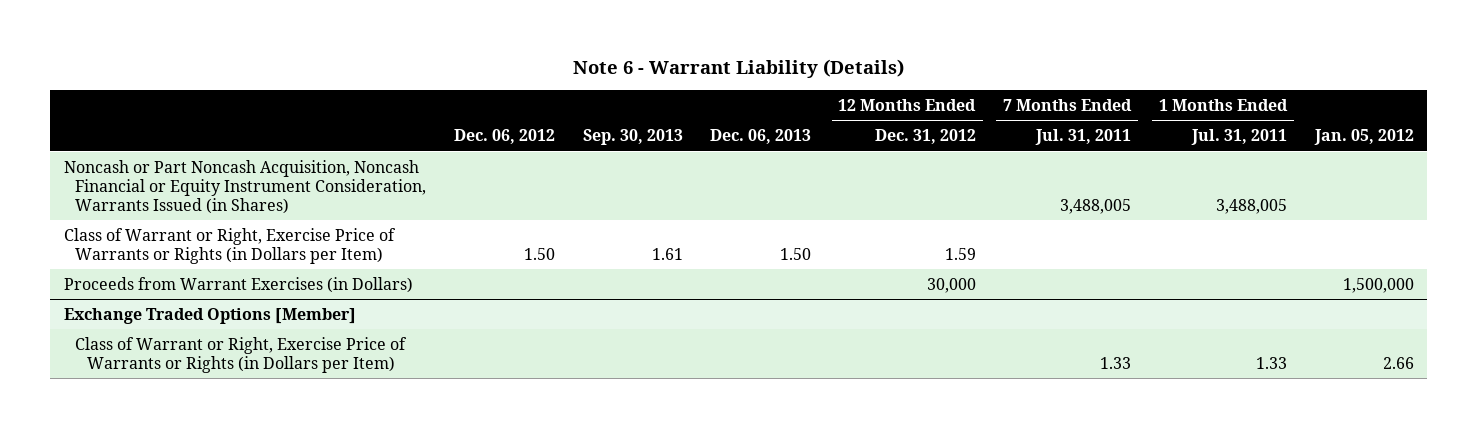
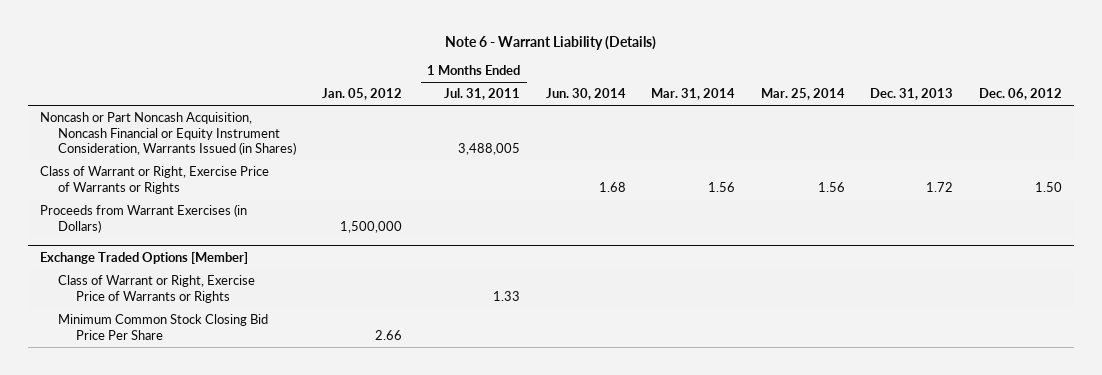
- | Dec. 06, 2012 | Sep. 30, 2013 | Dec. 06, 2013 | 12 Months Ended Dec. 31, 2012 | 7 Months Ended Jul. 31, 2011 | 1 Months Ended Jul. 31, 2011 | Jan. 05, 2012
+ | Jan. 05, 2012 | 1 Months Ended Jul. 31, 2011 | Jun. 30, 2014 | Mar. 31, 2014 | Mar. 25, 2014 | Dec. 31, 2013 | Dec. 06, 2012
- Class of Warrant or Right, Exercise Price of Warrants or Rights (in Dollars per Item) | 1.50 | 1.61 | 1.50 | 1.59 | | |
+ Class of Warrant or Right, Exercise Price of Warrants or Rights | | | 1.68 | 1.56 | 1.56 | 1.72 | 1.50
@ Exchange Traded Options [Member]
- Class of Warrant or Right, Exercise Price of Warrants or Rights (in Dollars per Item) | | | | | 1.33 | 1.33 | 2.66
+ Class of Warrant or Right, Exercise Price of Warrants or Rights | | 1.33 | | | | |
+ Minimum Common Stock Closing Bid Price Per Share | 2.66 | | | | | |

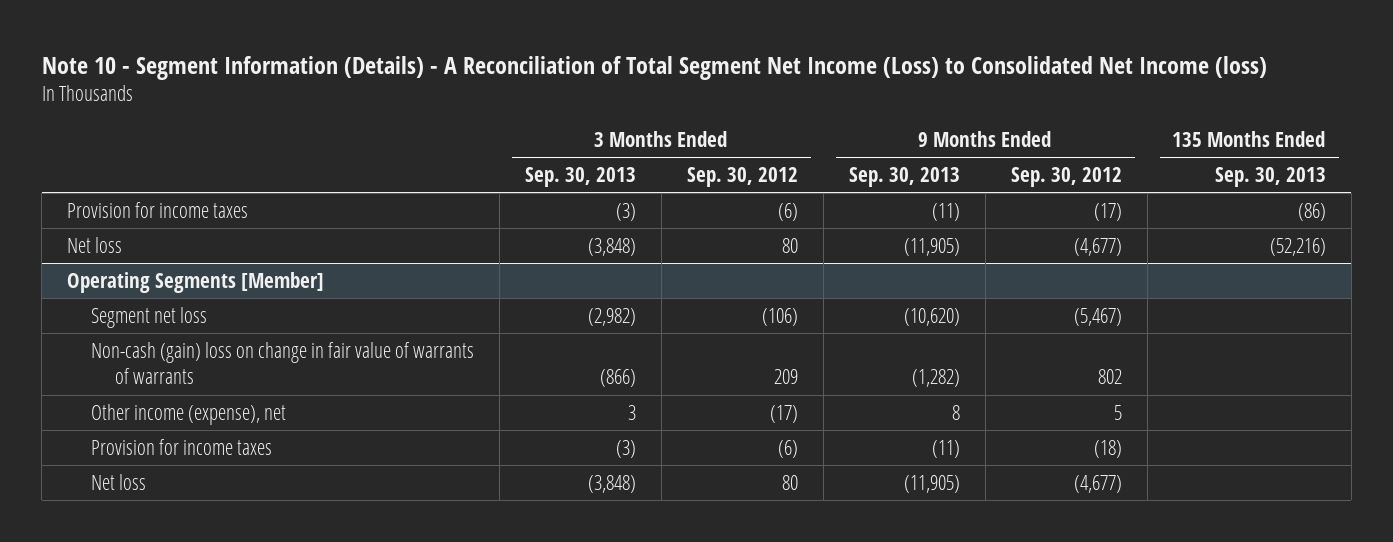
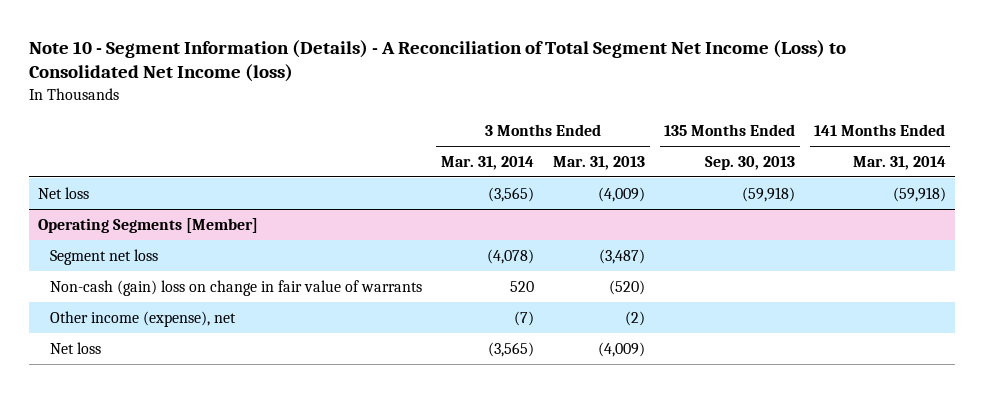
- | 3 Months Ended Sep. 30, 2013 | 3 Months Ended Sep. 30, 2012 | 9 Months Ended Sep. 30, 2013 | 9 Months Ended Sep. 30, 2012 | 135 Months Ended Sep. 30, 2013
+ | 3 Months Ended Mar. 31, 2014 | 3 Months Ended Mar. 31, 2013 | 135 Months Ended Sep. 30, 2013 | 141 Months Ended Mar. 31, 2014
- Provision for income taxes | (3) | (6) | (11) | (17) | (86)
- Net loss | (3,848) | 80 | (11,905) | (4,677) | (52,216)
+ Net loss | (3,565) | (4,009) | (59,918) | (59,918)
@ Operating Segments [Member]
- Non-cash (gain) loss on change in fair value of warrants of warrants | (866) | 209 | (1,282) | 802 |
+ Non-cash (gain) loss on change in fair value of warrants | 520 | (520) | |
- Provision for income taxes | (3) | (6) | (11) | (18) |

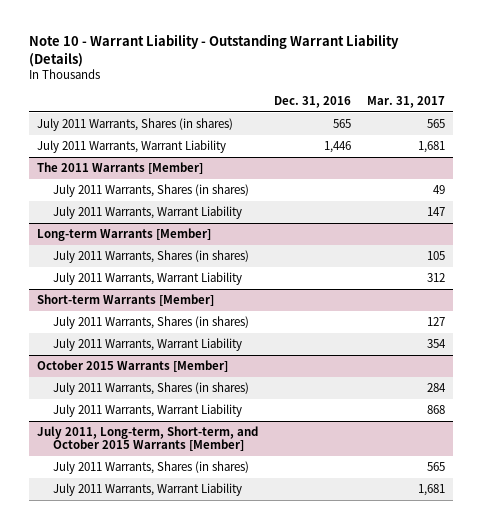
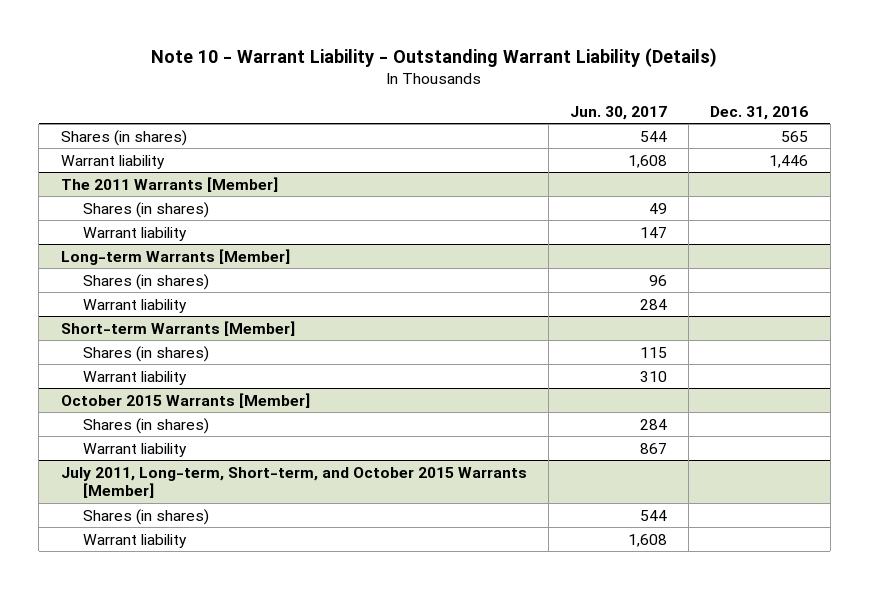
- | Dec. 31, 2016 | Mar. 31, 2017
+ | Jun. 30, 2017 | Dec. 31, 2016
- July 2011 Warrants, Shares (in shares) | 565 | 565
- July 2011 Warrants, Warrant Liability | 1,446 | 1,681
+ Shares (in shares) | 544 | 565
+ Warrant liability | 1,608 | 1,446
@ The 2011 Warrants [Member]
- July 2011 Warrants, Shares (in shares) | | 49
- July 2011 Warrants, Warrant Liability | | 147
+ Shares (in shares) | 49 |
+ Warrant liability | 147 |
@ Long-term Warrants [Member]
- July 2011 Warrants, Shares (in shares) | | 105
- July 2011 Warrants, Warrant Liability | | 312
+ Shares (in shares) | 96 |
+ Warrant liability | 284 |
@ Short-term Warrants [Member]
- July 2011 Warrants, Shares (in shares) | | 127
- July 2011 Warrants, Warrant Liability | | 354
+ Shares (in shares) | 115 |
+ Warrant liability | 310 |
@ October 2015 Warrants [Member]
- July 2011 Warrants, Shares (in shares) | | 284
- July 2011 Warrants, Warrant Liability | | 868
+ Shares (in shares) | 284 |
+ Warrant liability | 867 |
@ July 2011, Long-term, Short-term, and October 2015 Warrants [Member]
- July 2011 Warrants, Shares (in shares) | | 565
- July 2011 Warrants, Warrant Liability | | 1,681
+ Shares (in shares) | 544 |
+ Warrant liability | 1,608 |

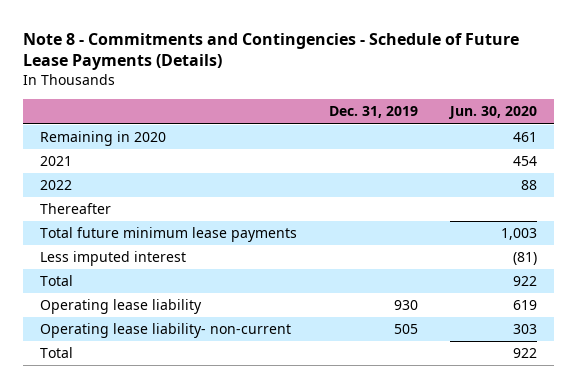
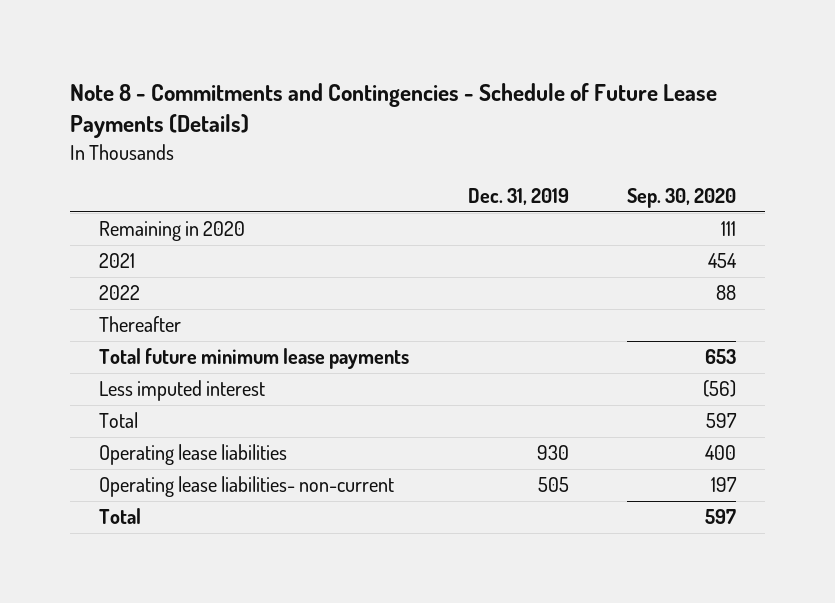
- | Dec. 31, 2019 | Jun. 30, 2020
+ | Dec. 31, 2019 | Sep. 30, 2020
- Operating lease liability | 930 | 619
- Operating lease liability- non-current | 505 | 303
+ Operating lease liabilities | 930 | 400
+ Operating lease liabilities- non-current | 505 | 197

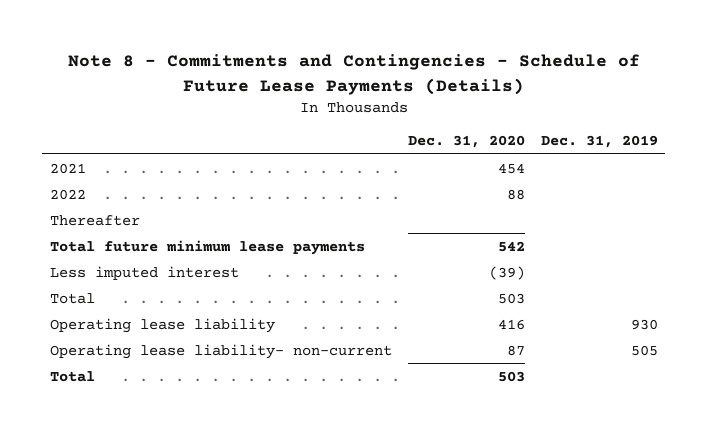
- | Dec. 31, 2019 | Sep. 30, 2020
+ | Dec. 31, 2020 | Dec. 31, 2019
- Remaining in 2020 | | 111
- Operating lease liabilities | 930 | 400
- Operating lease liabilities- non-current | 505 | 197
+ Operating lease liability | 416 | 930
+ Operating lease liability- non-current | 87 | 505

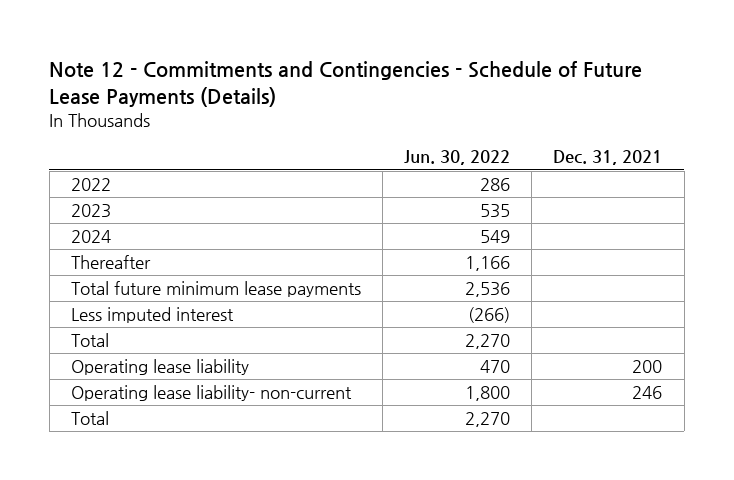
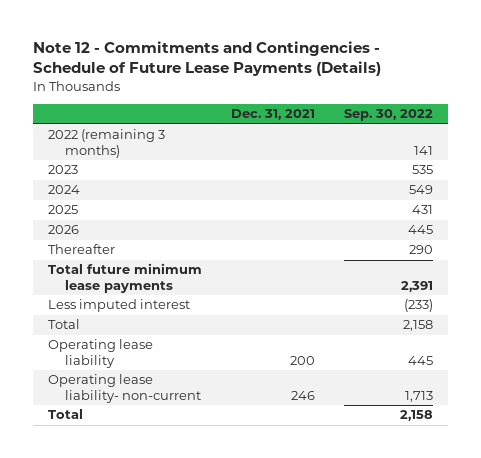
- | Jun. 30, 2022 | Dec. 31, 2021
+ | Dec. 31, 2021 | Sep. 30, 2022
- 2022 | 286 |
+ 2022 (remaining 3 months) | | 141
+ 2025 | | 431
+ 2026 | | 445

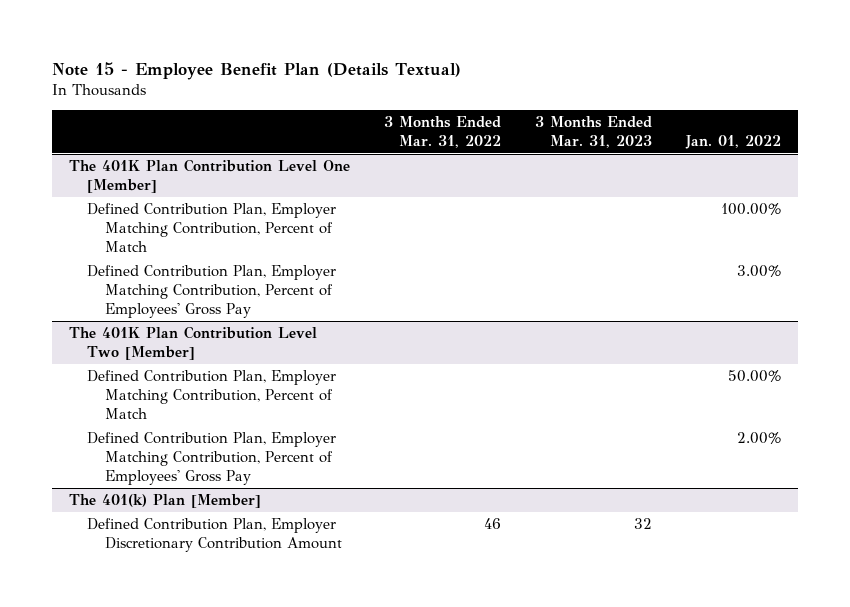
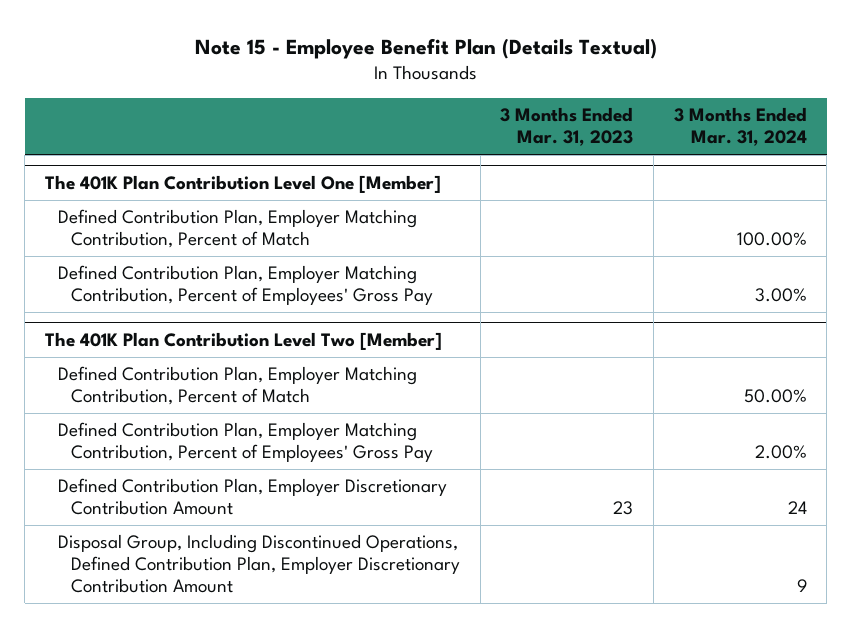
- | 3 Months Ended Mar. 31, 2022 | 3 Months Ended Mar. 31, 2023 | Jan. 01, 2022
+ | 3 Months Ended Mar. 31, 2023 | 3 Months Ended Mar. 31, 2024
- The 401(k) Plan [Member]
- Defined Contribution Plan, Employer Discretionary Contribution Amount | 46 | 32 |
@ The 401K Plan Contribution Level Two [Member]
+ Defined Contribution Plan, Employer Discretionary Contribution Amount | 23 | 24
+ Disposal Group, Including Discontinued Operations, Defined Contribution Plan, Employer Discretionary Contribution Amount | | 9

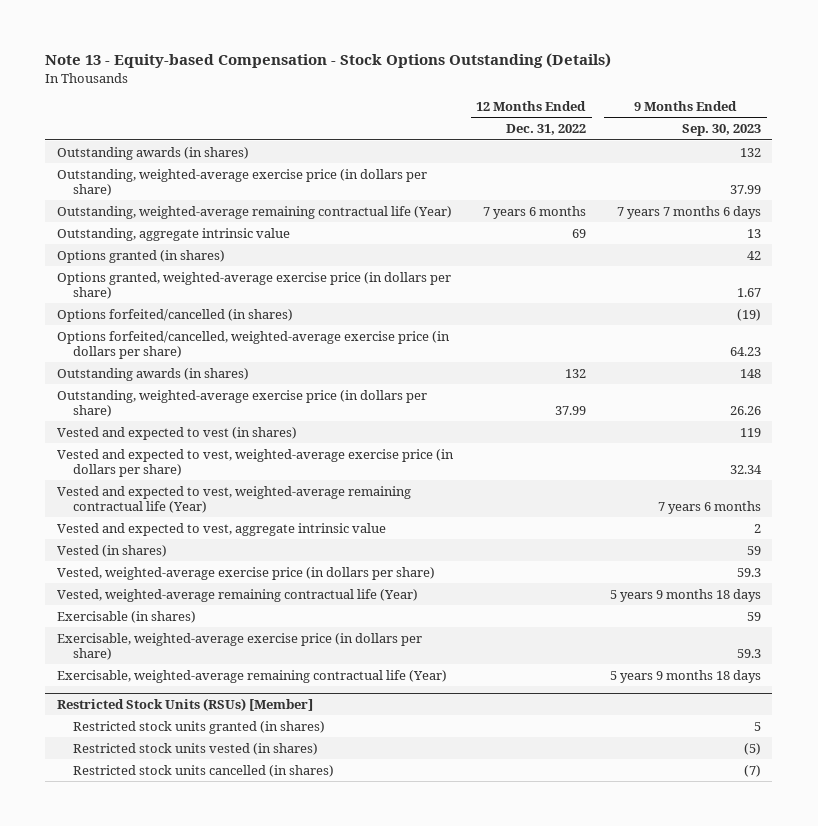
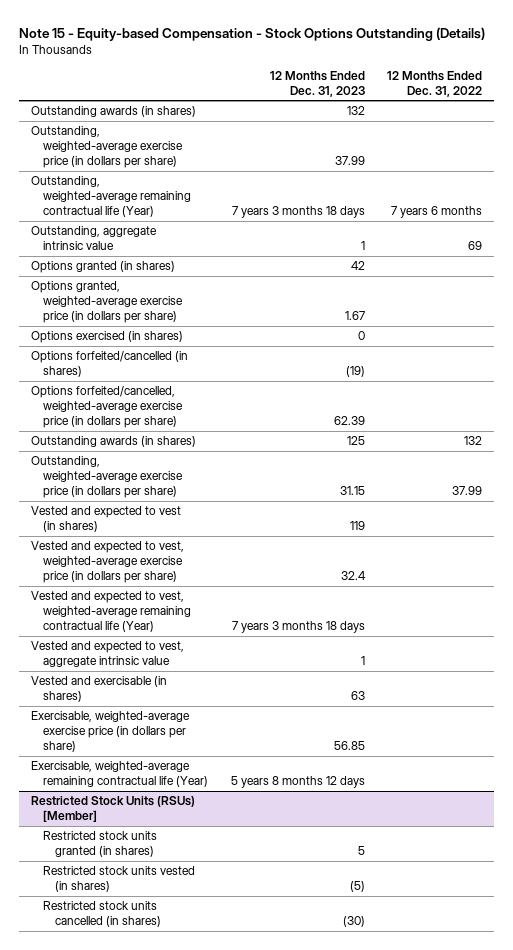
- Note 13 - Equity-based Compensation - Stock Options Outstanding (Details)
+ Note 15 - Equity-based Compensation - Stock Options Outstanding (Details)
- | 12 Months Ended Dec. 31, 2022 | 9 Months Ended Sep. 30, 2023
+ | 12 Months Ended Dec. 31, 2023 | 12 Months Ended Dec. 31, 2022
+ Options exercised (in shares) | 0 |
- Vested (in shares) | | 59
- Vested, weighted-average exercise price (in dollars per share) | | 59.3
- Vested, weighted-average remaining contractual life (Year) | | 5 years 9 months 18 days
- Exercisable (in shares) | | 59
+ Vested and exercisable (in shares) | 63 |

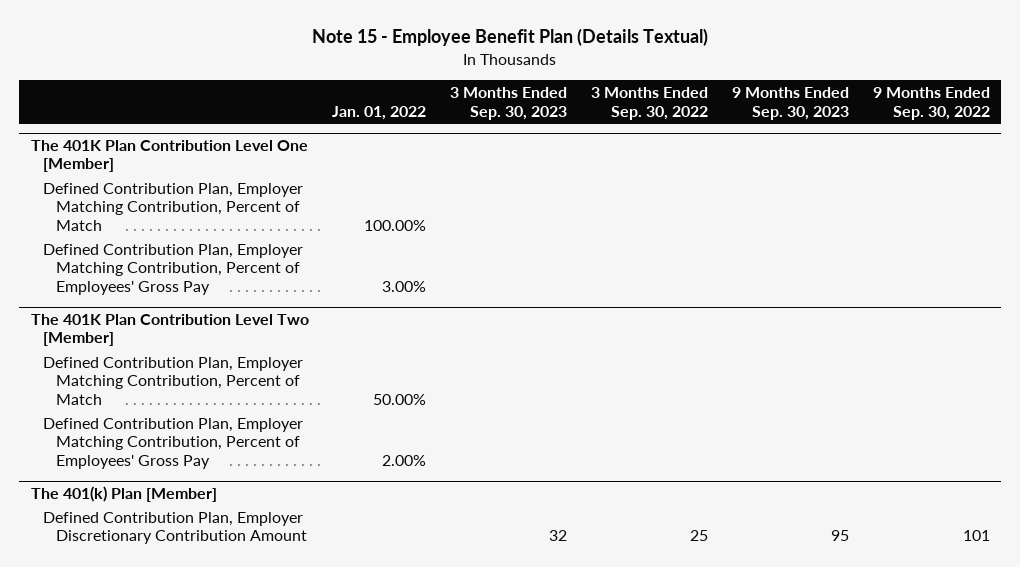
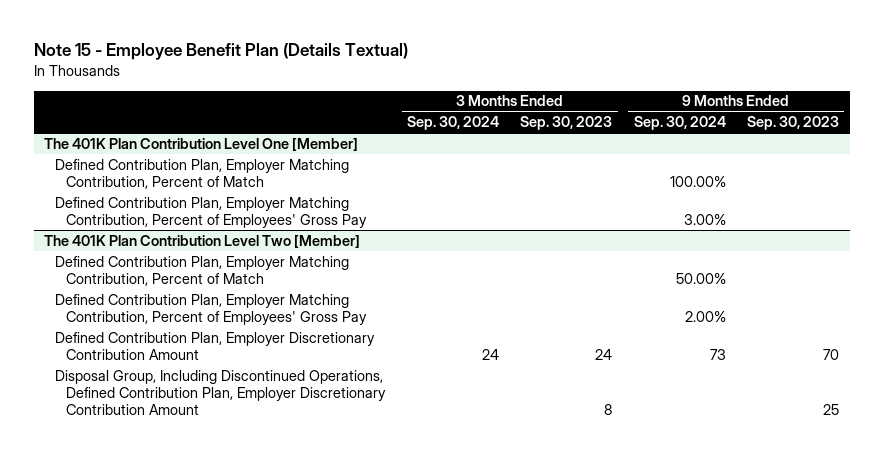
- | Jan. 01, 2022 | 3 Months Ended Sep. 30, 2023 | 3 Months Ended Sep. 30, 2022 | 9 Months Ended Sep. 30, 2023 | 9 Months Ended Sep. 30, 2022
+ | 3 Months Ended Sep. 30, 2024 | 3 Months Ended Sep. 30, 2023 | 9 Months Ended Sep. 30, 2024 | 9 Months Ended Sep. 30, 2023
- The 401(k) Plan [Member]
- Defined Contribution Plan, Employer Discretionary Contribution Amount | | 32 | 25 | 95 | 101
@ The 401K Plan Contribution Level Two [Member]
+ Defined Contribution Plan, Employer Discretionary Contribution Amount | 24 | 24 | 73 | 70
+ Disposal Group, Including Discontinued Operations, Defined Contribution Plan, Employer Discretionary Contribution Amount | | 8 | | 25

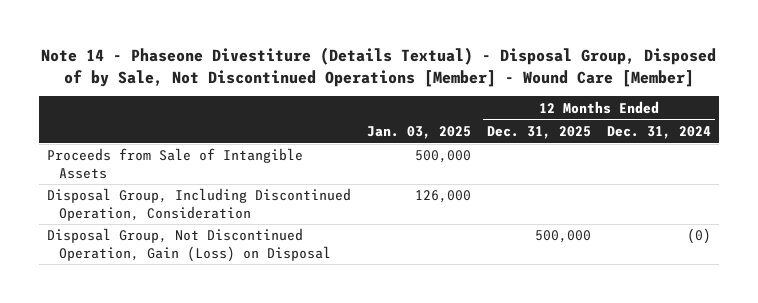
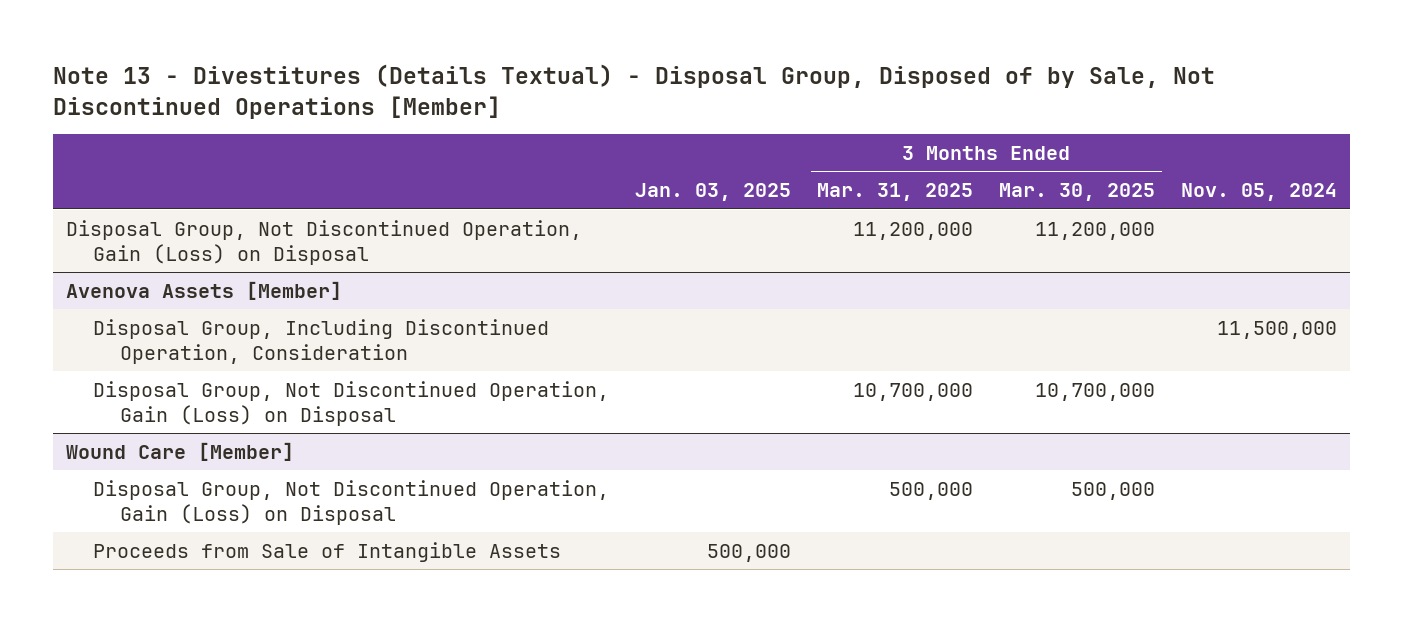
- Note 14 - Phaseone Divestiture (Details Textual) - Disposal Group, Disposed of by Sale, Not Discontinued Operations [Member] - Wound Care [Member]
+ Note 13 - Divestitures (Details Textual) - Disposal Group, Disposed of by Sale, Not Discontinued Operations [Member]
- | Jan. 03, 2025 | 12 Months Ended Dec. 31, 2025 | 12 Months Ended Dec. 31, 2024
+ | Jan. 03, 2025 | 3 Months Ended Mar. 31, 2025 | 3 Months Ended Mar. 30, 2025 | Nov. 05, 2024
- Proceeds from Sale of Intangible Assets | 500,000 | |
- Disposal Group, Including Discontinued Operation, Consideration | 126,000 | |
+ Avenova Assets [Member]
+ Disposal Group, Including Discontinued Operation, Consideration | | | | 11,500,000
+ Disposal Group, Not Discontinued Operation, Gain (Loss) on Disposal | | 10,700,000 | 10,700,000 |
+ Wound Care [Member]
+ Disposal Group, Not Discontinued Operation, Gain (Loss) on Disposal | | 500,000 | 500,000 |
+ Proceeds from Sale of Intangible Assets | 500,000 | | |

